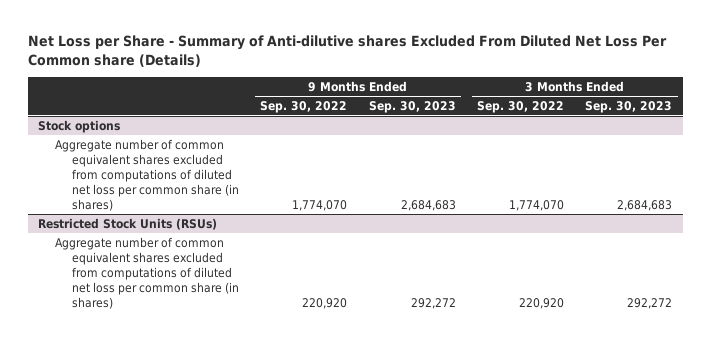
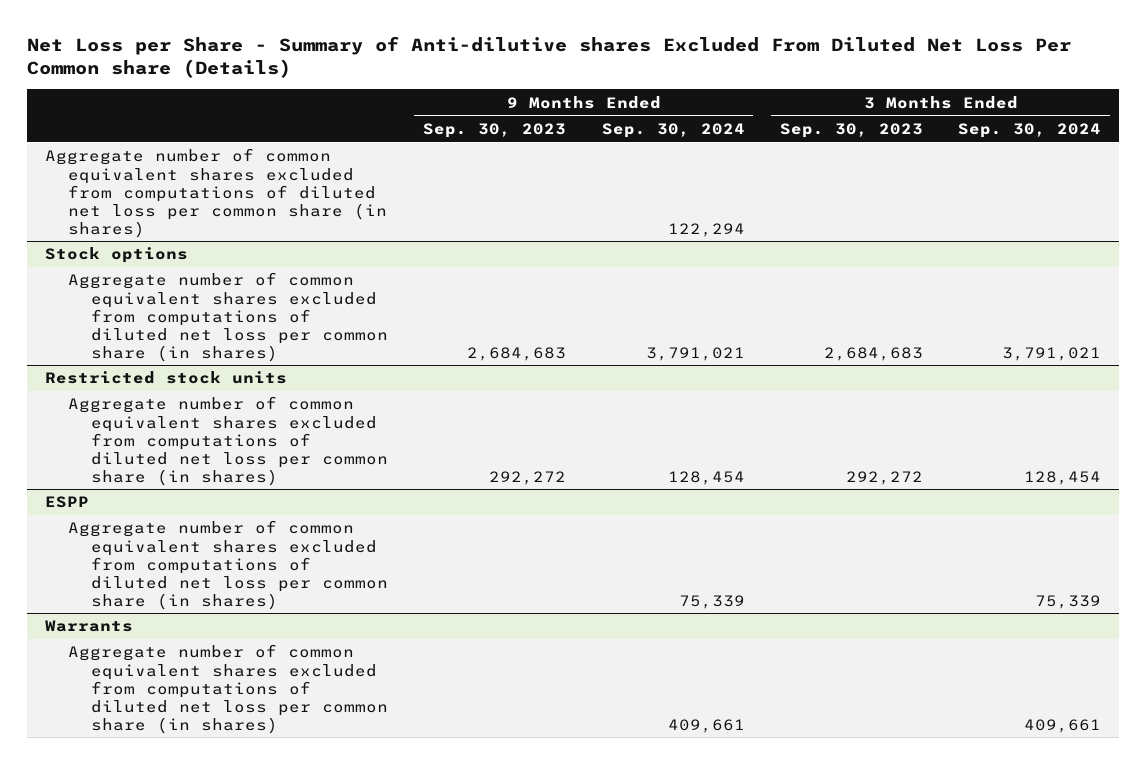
- | 9 Months Ended Sep. 30, 2022 | 9 Months Ended Sep. 30, 2023 | 3 Months Ended Sep. 30, 2022 | 3 Months Ended Sep. 30, 2023
+ | 9 Months Ended Sep. 30, 2023 | 9 Months Ended Sep. 30, 2024 | 3 Months Ended Sep. 30, 2023 | 3 Months Ended Sep. 30, 2024
+ Aggregate number of common equivalent shares excluded from computations of diluted net loss per common share (in shares) | | 122,294 | |
- Restricted Stock Units (RSUs)
+ Restricted stock units
+ ESPP
+ Aggregate number of common equivalent shares excluded from computations of diluted net loss per common share (in shares) | | 75,339 | | 75,339
+ Warrants
+ Aggregate number of common equivalent shares excluded from computations of diluted net loss per common share (in shares) | | 409,661 | | 409,661

